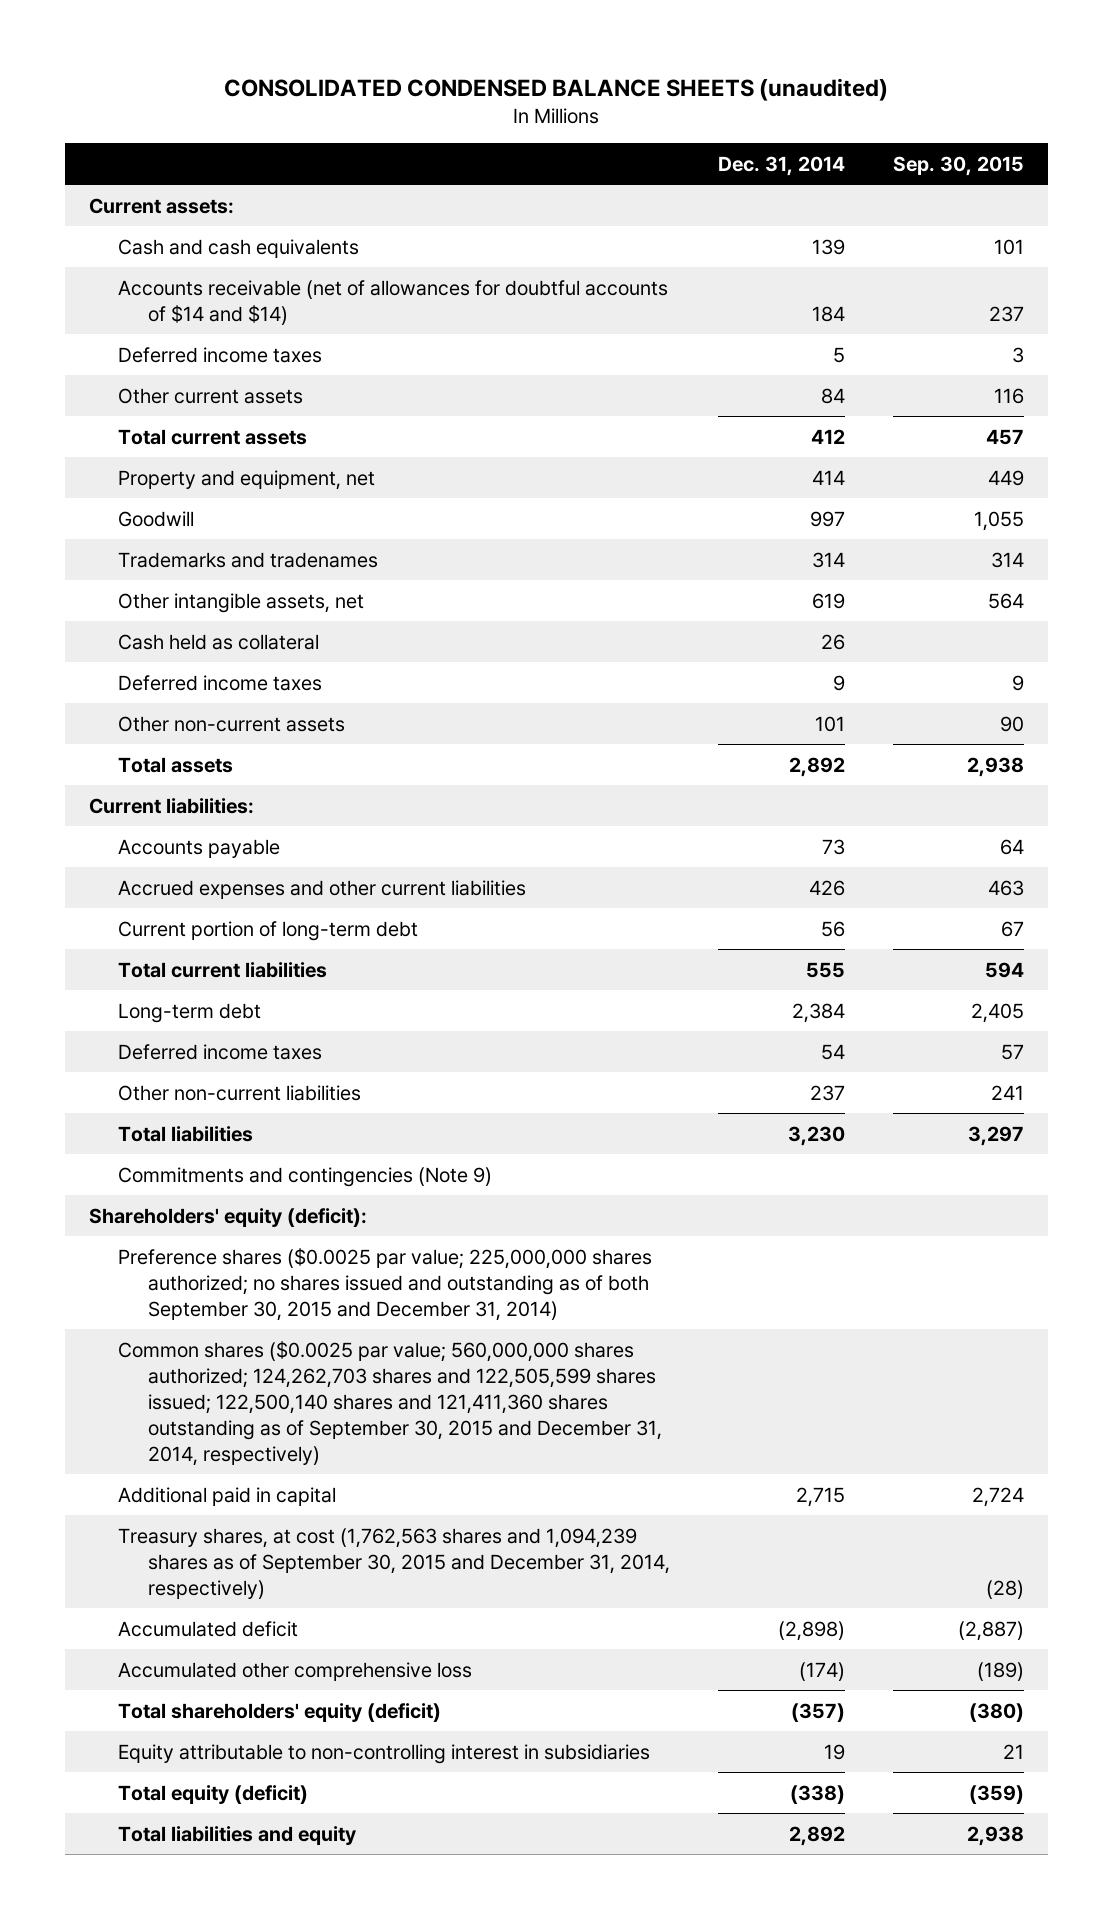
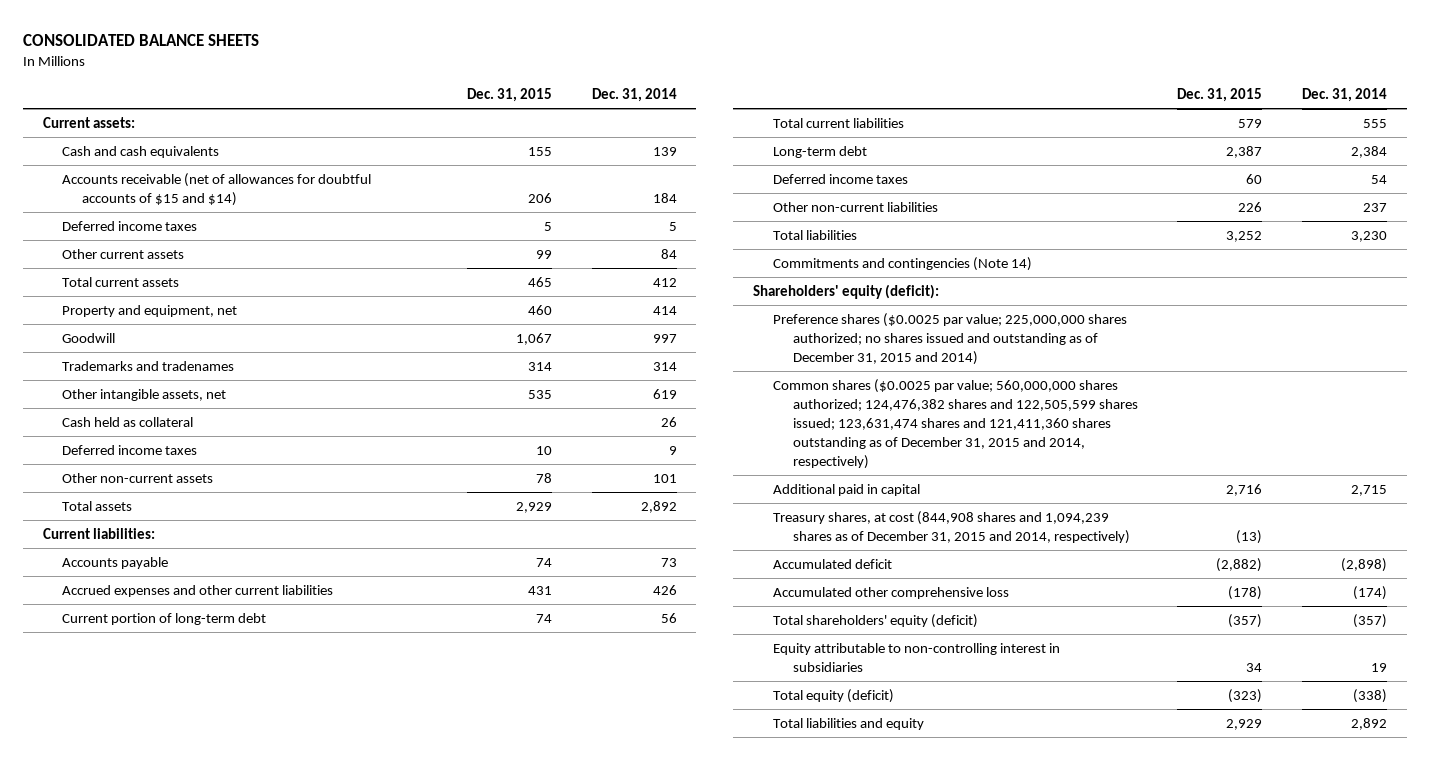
- CONSOLIDATED CONDENSED BALANCE SHEETS (unaudited)
+ CONSOLIDATED BALANCE SHEETS
- | Dec. 31, 2014 | Sep. 30, 2015
+ | Dec. 31, 2015 | Dec. 31, 2014
- Accounts receivable (net of allowances for doubtful accounts of $14 and $14) | 184 | 237
+ Accounts receivable (net of allowances for doubtful accounts of $15 and $14) | 206 | 184
- Commitments and contingencies (Note 9)
+ Commitments and contingencies (Note 14)
- Preference shares ($0.0025 par value; 225,000,000 shares authorized; no shares issued and outstanding as of both September 30, 2015 and December 31, 2014)
- Common shares ($0.0025 par value; 560,000,000 shares authorized; 124,262,703 shares and 122,505,599 shares issued; 122,500,140 shares and 121,411,360 shares outstanding as of September 30, 2015 and December 31, 2014, respectively)
+ Preference shares ($0.0025 par value; 225,000,000 shares authorized; no shares issued and outstanding as of December 31, 2015 and 2014)
+ Common shares ($0.0025 par value; 560,000,000 shares authorized; 124,476,382 shares and 122,505,599 shares issued; 123,631,474 shares and 121,411,360 shares outstanding as of December 31, 2015 and 2014, respectively)
- Treasury shares, at cost (1,762,563 shares and 1,094,239 shares as of September 30, 2015 and December 31, 2014, respectively) | | (28)
+ Treasury shares, at cost (844,908 shares and 1,094,239 shares as of December 31, 2015 and 2014, respectively) | (13) |

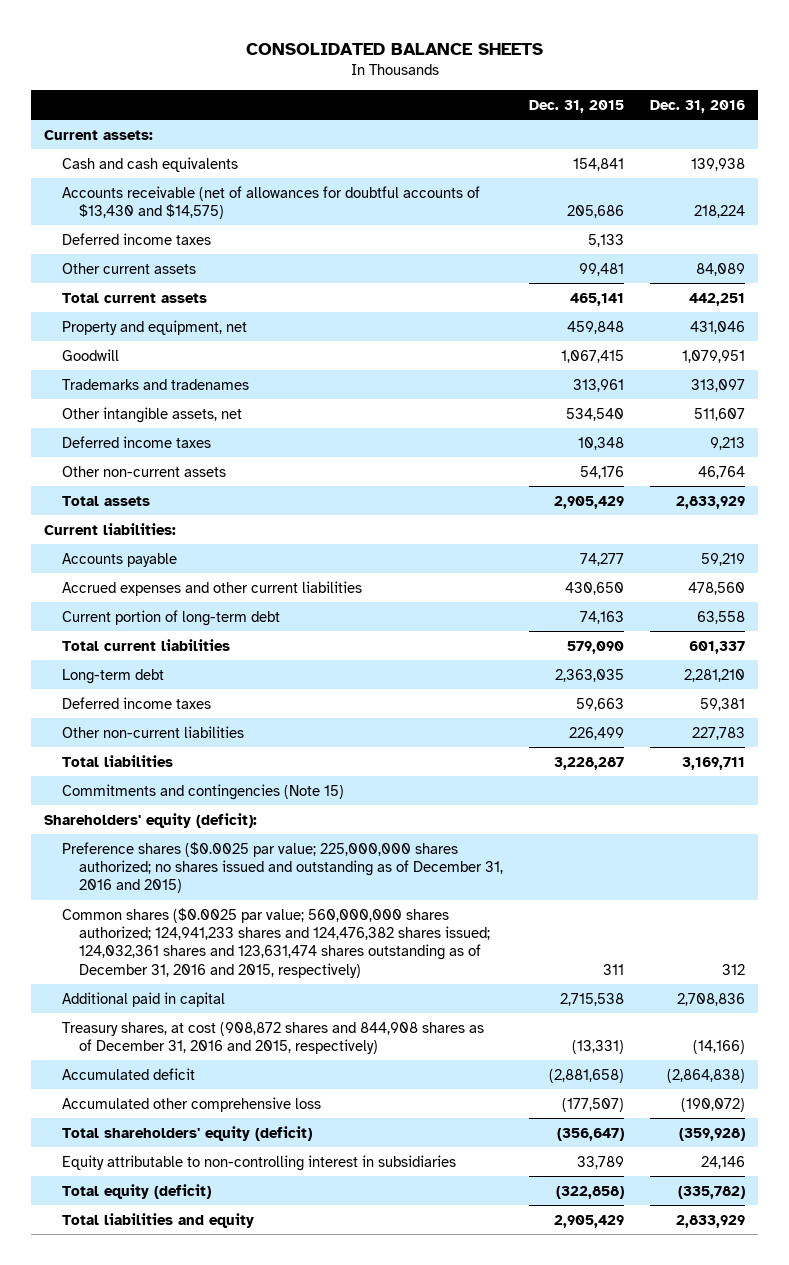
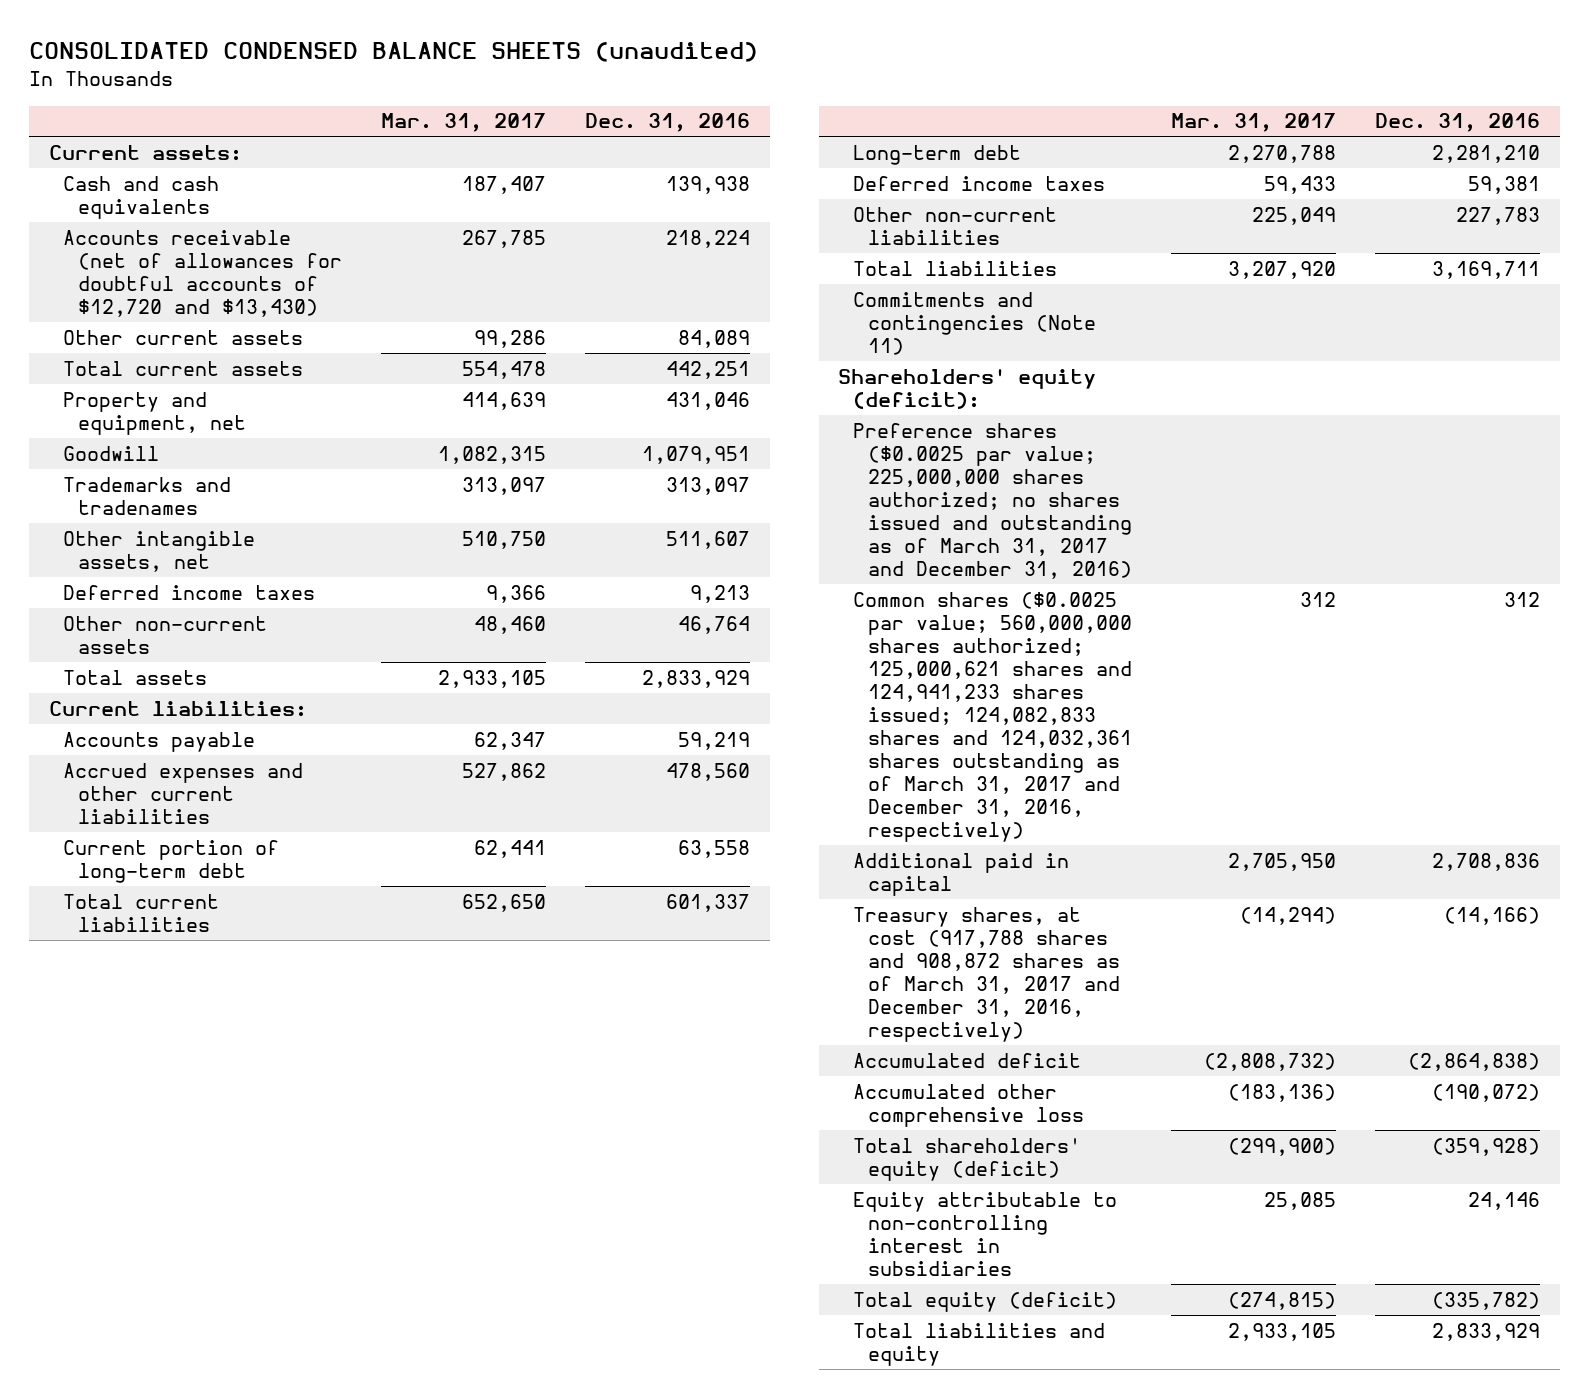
- CONSOLIDATED BALANCE SHEETS
+ CONSOLIDATED CONDENSED BALANCE SHEETS (unaudited)
- | Dec. 31, 2015 | Dec. 31, 2016
+ | Mar. 31, 2017 | Dec. 31, 2016
- Accounts receivable (net of allowances for doubtful accounts of $13,430 and $14,575) | 205,686 | 218,224
- Deferred income taxes | 5,133 |
+ Accounts receivable (net of allowances for doubtful accounts of $12,720 and $13,430) | 267,785 | 218,224
- Commitments and contingencies (Note 15)
+ Commitments and contingencies (Note 11)
- Preference shares ($0.0025 par value; 225,000,000 shares authorized; no shares issued and outstanding as of December 31, 2016 and 2015)
- Common shares ($0.0025 par value; 560,000,000 shares authorized; 124,941,233 shares and 124,476,382 shares issued; 124,032,361 shares and 123,631,474 shares outstanding as of December 31, 2016 and 2015, respectively) | 311 | 312
+ Preference shares ($0.0025 par value; 225,000,000 shares authorized; no shares issued and outstanding as of March 31, 2017 and December 31, 2016)
+ Common shares ($0.0025 par value; 560,000,000 shares authorized; 125,000,621 shares and 124,941,233 shares issued; 124,082,833 shares and 124,032,361 shares outstanding as of March 31, 2017 and December 31, 2016, respectively) | 312 | 312
- Treasury shares, at cost (908,872 shares and 844,908 shares as of December 31, 2016 and 2015, respectively) | (13,331) | (14,166)
+ Treasury shares, at cost (917,788 shares and 908,872 shares as of March 31, 2017 and December 31, 2016, respectively) | (14,294) | (14,166)

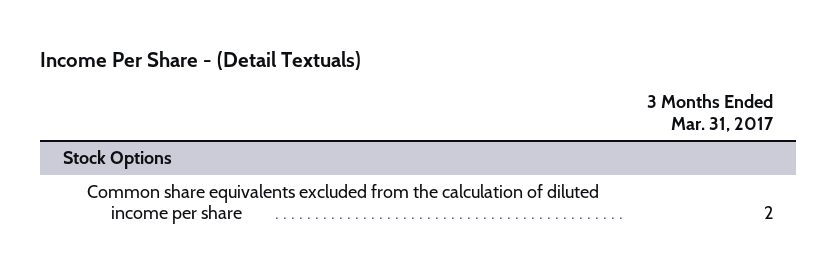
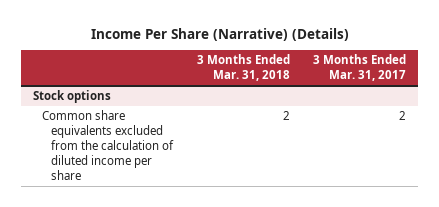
- Income Per Share - (Detail Textuals)
+ Income Per Share (Narrative) (Details)
- | 3 Months Ended Mar. 31, 2017
+ | 3 Months Ended Mar. 31, 2018 | 3 Months Ended Mar. 31, 2017
- Stock Options
+ Stock options

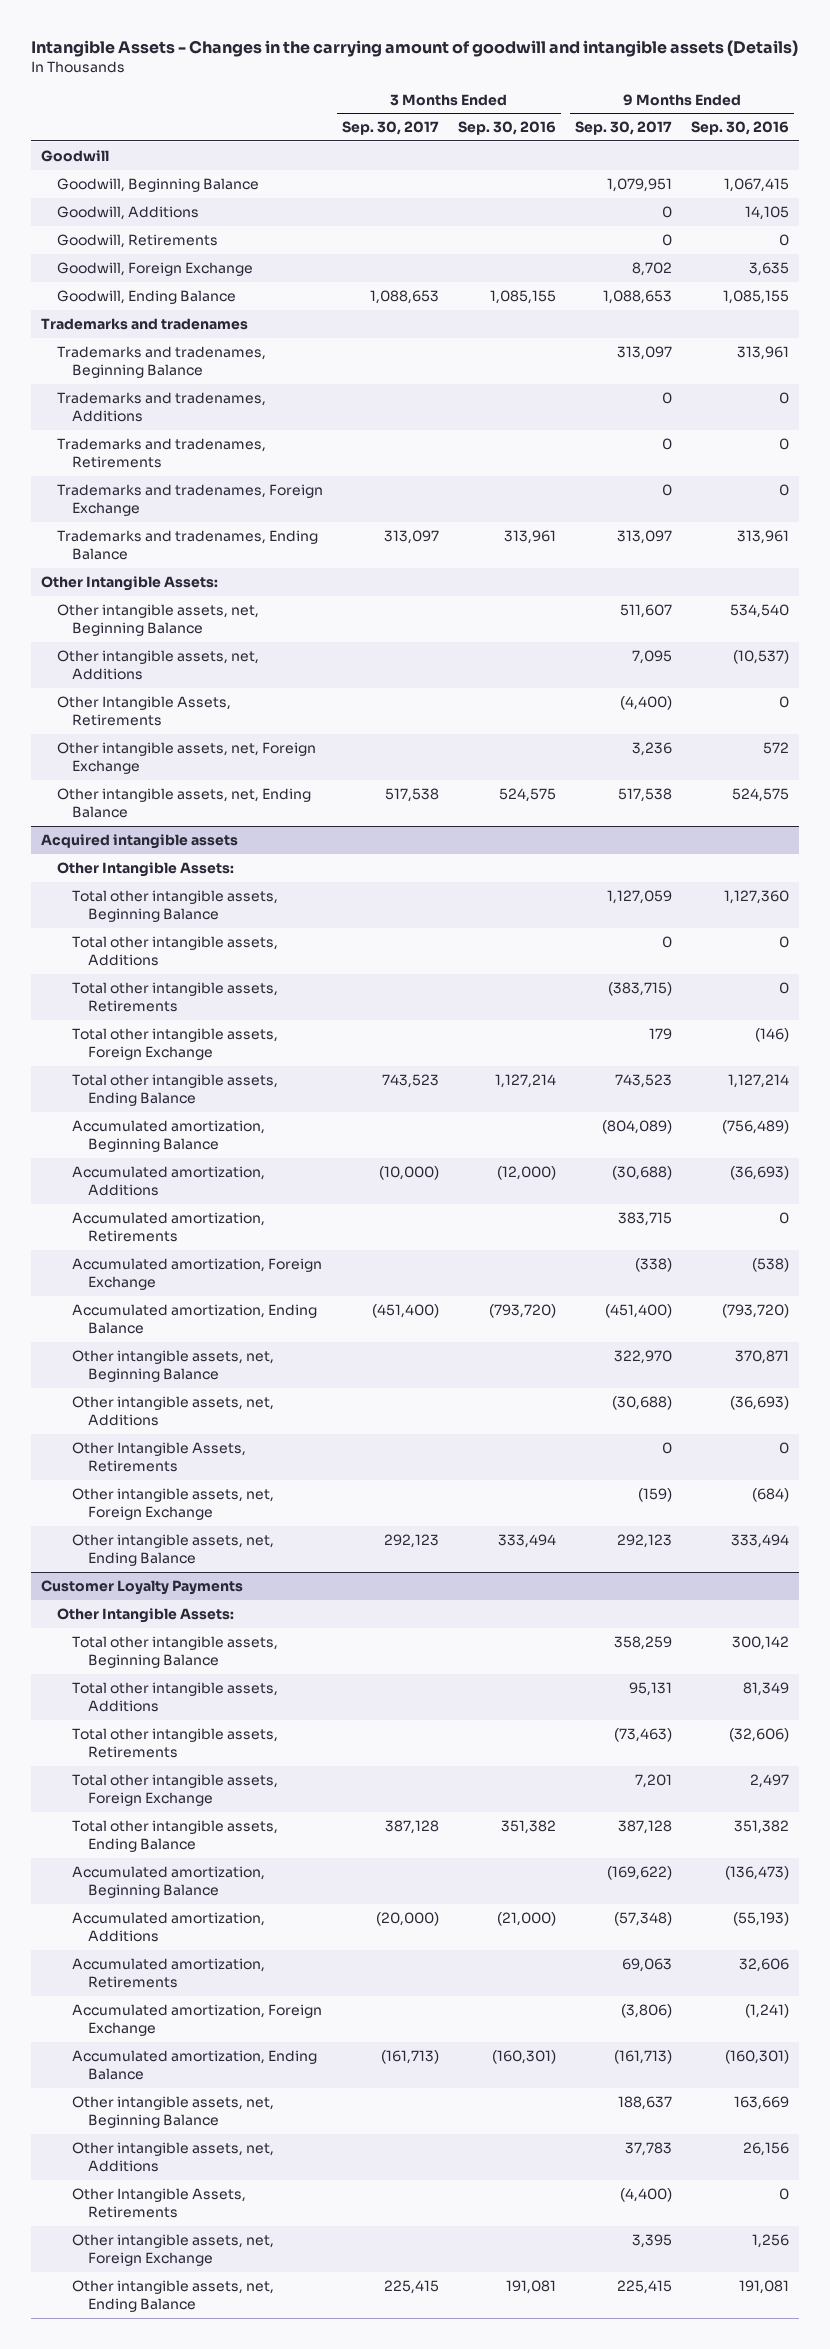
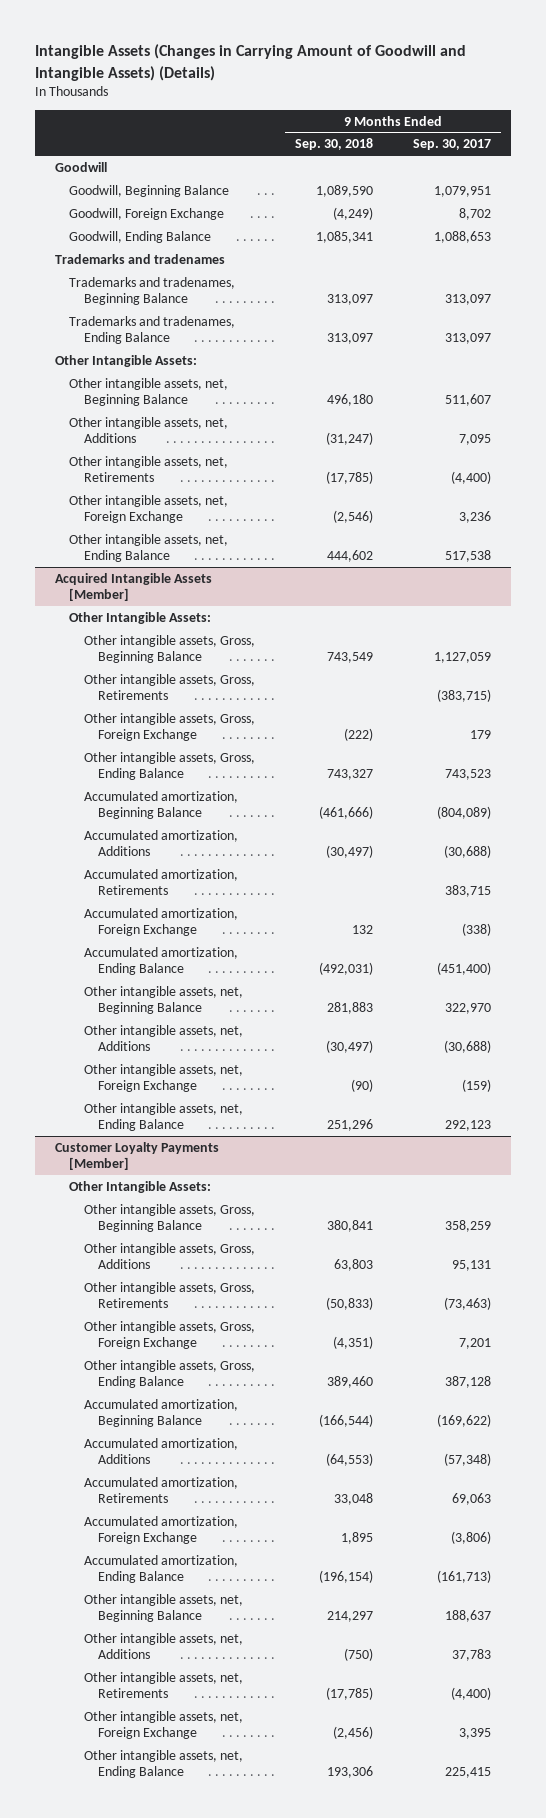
- Intangible Assets - Changes in the carrying amount of goodwill and intangible assets (Details)
+ Intangible Assets (Changes in Carrying Amount of Goodwill and Intangible Assets) (Details)
- | 3 Months Ended Sep. 30, 2017 | 3 Months Ended Sep. 30, 2016 | 9 Months Ended Sep. 30, 2017 | 9 Months Ended Sep. 30, 2016
+ | 9 Months Ended Sep. 30, 2018 | 9 Months Ended Sep. 30, 2017
- Goodwill, Additions | | | 0 | 14,105
- Goodwill, Retirements | | | 0 | 0
- Trademarks and tradenames, Additions | | | 0 | 0
- Trademarks and tradenames, Retirements | | | 0 | 0
- Trademarks and tradenames, Foreign Exchange | | | 0 | 0
- Other Intangible Assets, Retirements | | | (4,400) | 0
+ Other intangible assets, net, Retirements | (17,785) | (4,400)
- Acquired intangible assets
+ Acquired Intangible Assets [Member]
- Total other intangible assets, Beginning Balance | | | 1,127,059 | 1,127,360
- Total other intangible assets, Additions | | | 0 | 0
- Total other intangible assets, Retirements | | | (383,715) | 0
- Total other intangible assets, Foreign Exchange | | | 179 | (146)
- Total other intangible assets, Ending Balance | 743,523 | 1,127,214 | 743,523 | 1,127,214
+ Other intangible assets, Gross, Beginning Balance | 743,549 | 1,127,059
+ Other intangible assets, Gross, Retirements | | (383,715)
+ Other intangible assets, Gross, Foreign Exchange | (222) | 179
+ Other intangible assets, Gross, Ending Balance | 743,327 | 743,523
- Other Intangible Assets, Retirements | | | 0 | 0
- Customer Loyalty Payments
+ Customer Loyalty Payments [Member]
- Total other intangible assets, Beginning Balance | | | 358,259 | 300,142
- Total other intangible assets, Additions | | | 95,131 | 81,349
- Total other intangible assets, Retirements | | | (73,463) | (32,606)
- Total other intangible assets, Foreign Exchange | | | 7,201 | 2,497
- Total other intangible assets, Ending Balance | 387,128 | 351,382 | 387,128 | 351,382
+ Other intangible assets, Gross, Beginning Balance | 380,841 | 358,259
+ Other intangible assets, Gross, Additions | 63,803 | 95,131
+ Other intangible assets, Gross, Retirements | (50,833) | (73,463)
+ Other intangible assets, Gross, Foreign Exchange | (4,351) | 7,201
+ Other intangible assets, Gross, Ending Balance | 389,460 | 387,128
- Other Intangible Assets, Retirements | | | (4,400) | 0
+ Other intangible assets, net, Retirements | (17,785) | (4,400)

